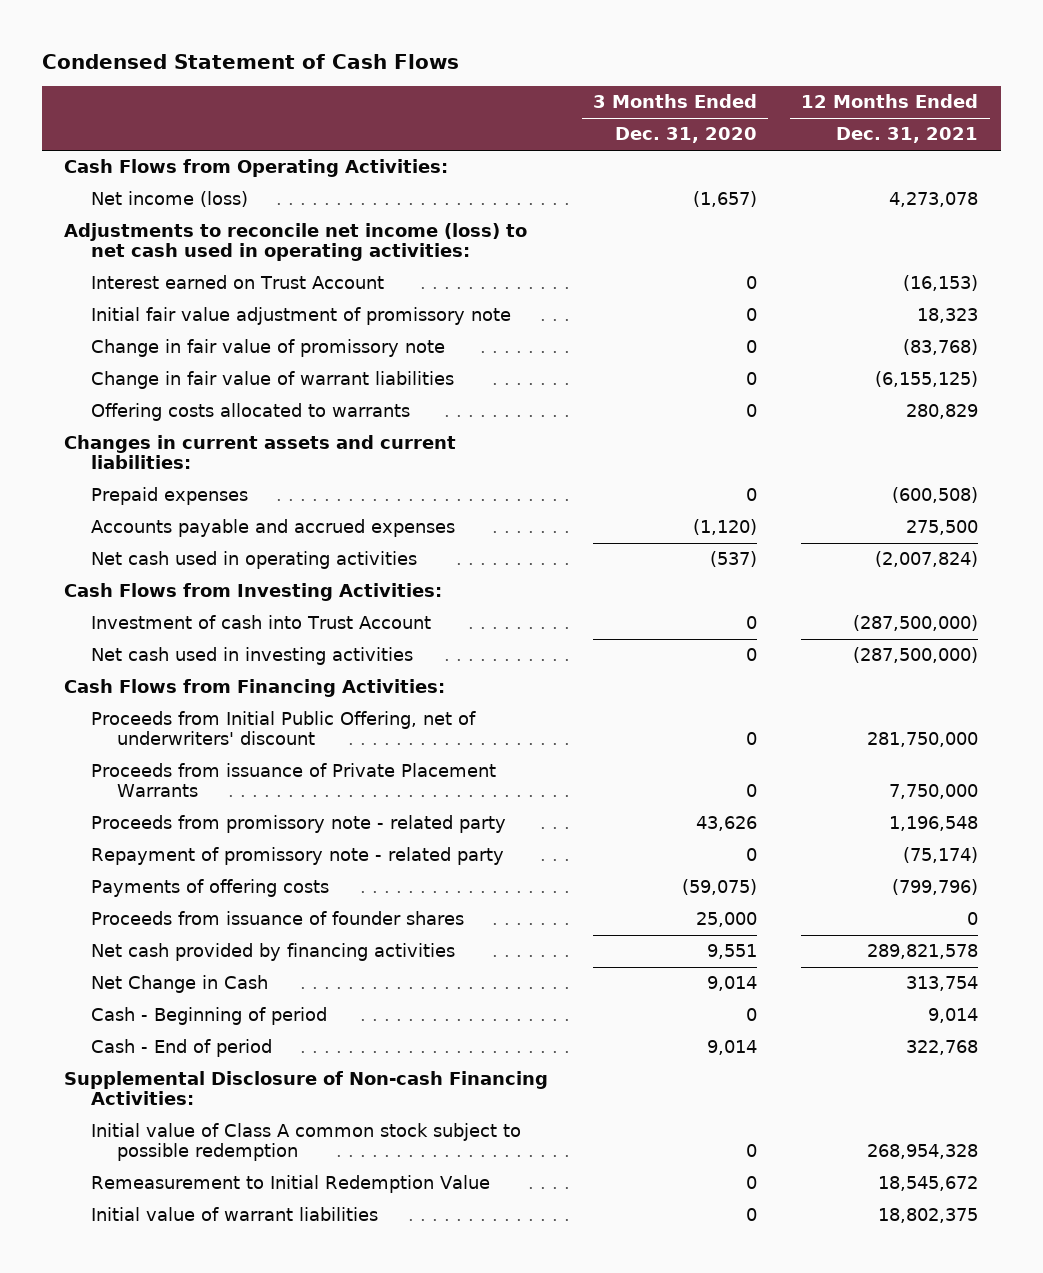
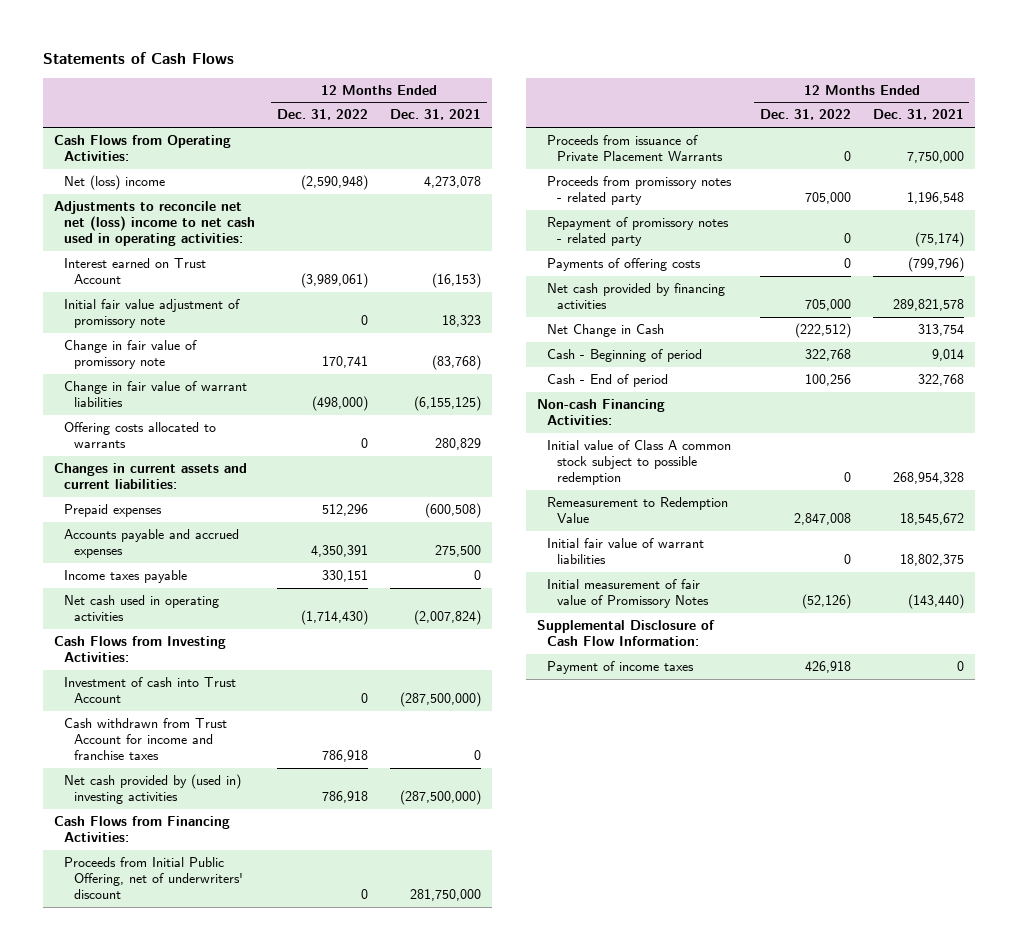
- Condensed Statement of Cash Flows
+ Statements of Cash Flows
- | 3 Months Ended Dec. 31, 2020 | 12 Months Ended Dec. 31, 2021
+ | 12 Months Ended Dec. 31, 2022 | 12 Months Ended Dec. 31, 2021
- Net income (loss) | (1,657) | 4,273,078
- Adjustments to reconcile net income (loss) to net cash used in operating activities:
+ Net (loss) income | (2,590,948) | 4,273,078
+ Adjustments to reconcile net net (loss) income to net cash used in operating activities:
+ Income taxes payable | 330,151 | 0
- Net cash used in investing activities | 0 | (287,500,000)
+ Cash withdrawn from Trust Account for income and franchise taxes | 786,918 | 0
+ Net cash provided by (used in) investing activities | 786,918 | (287,500,000)
- Proceeds from promissory note - related party | 43,626 | 1,196,548
- Repayment of promissory note - related party | 0 | (75,174)
+ Proceeds from promissory notes - related party | 705,000 | 1,196,548
+ Repayment of promissory notes - related party | 0 | (75,174)
- Proceeds from issuance of founder shares | 25,000 | 0
- Supplemental Disclosure of Non-cash Financing Activities:
+ Non-cash Financing Activities:
- Remeasurement to Initial Redemption Value | 0 | 18,545,672
- Initial value of warrant liabilities | 0 | 18,802,375
+ Remeasurement to Redemption Value | 2,847,008 | 18,545,672
+ Initial fair value of warrant liabilities | 0 | 18,802,375
+ Initial measurement of fair value of Promissory Notes | (52,126) | (143,440)
+ Supplemental Disclosure of Cash Flow Information:
+ Payment of income taxes | 426,918 | 0

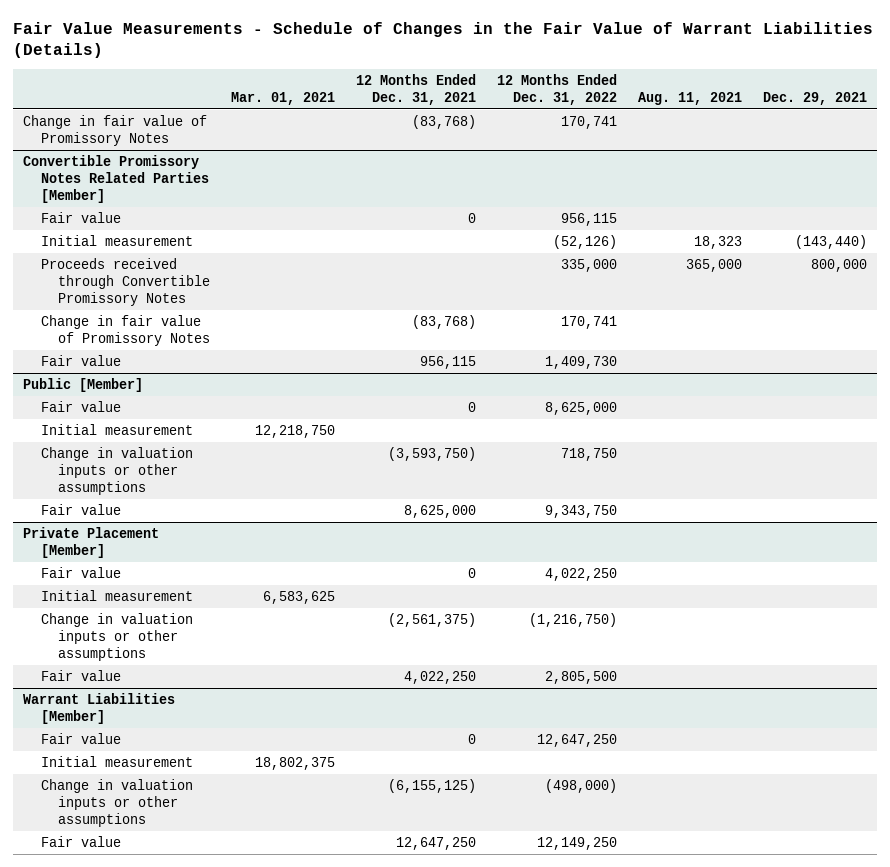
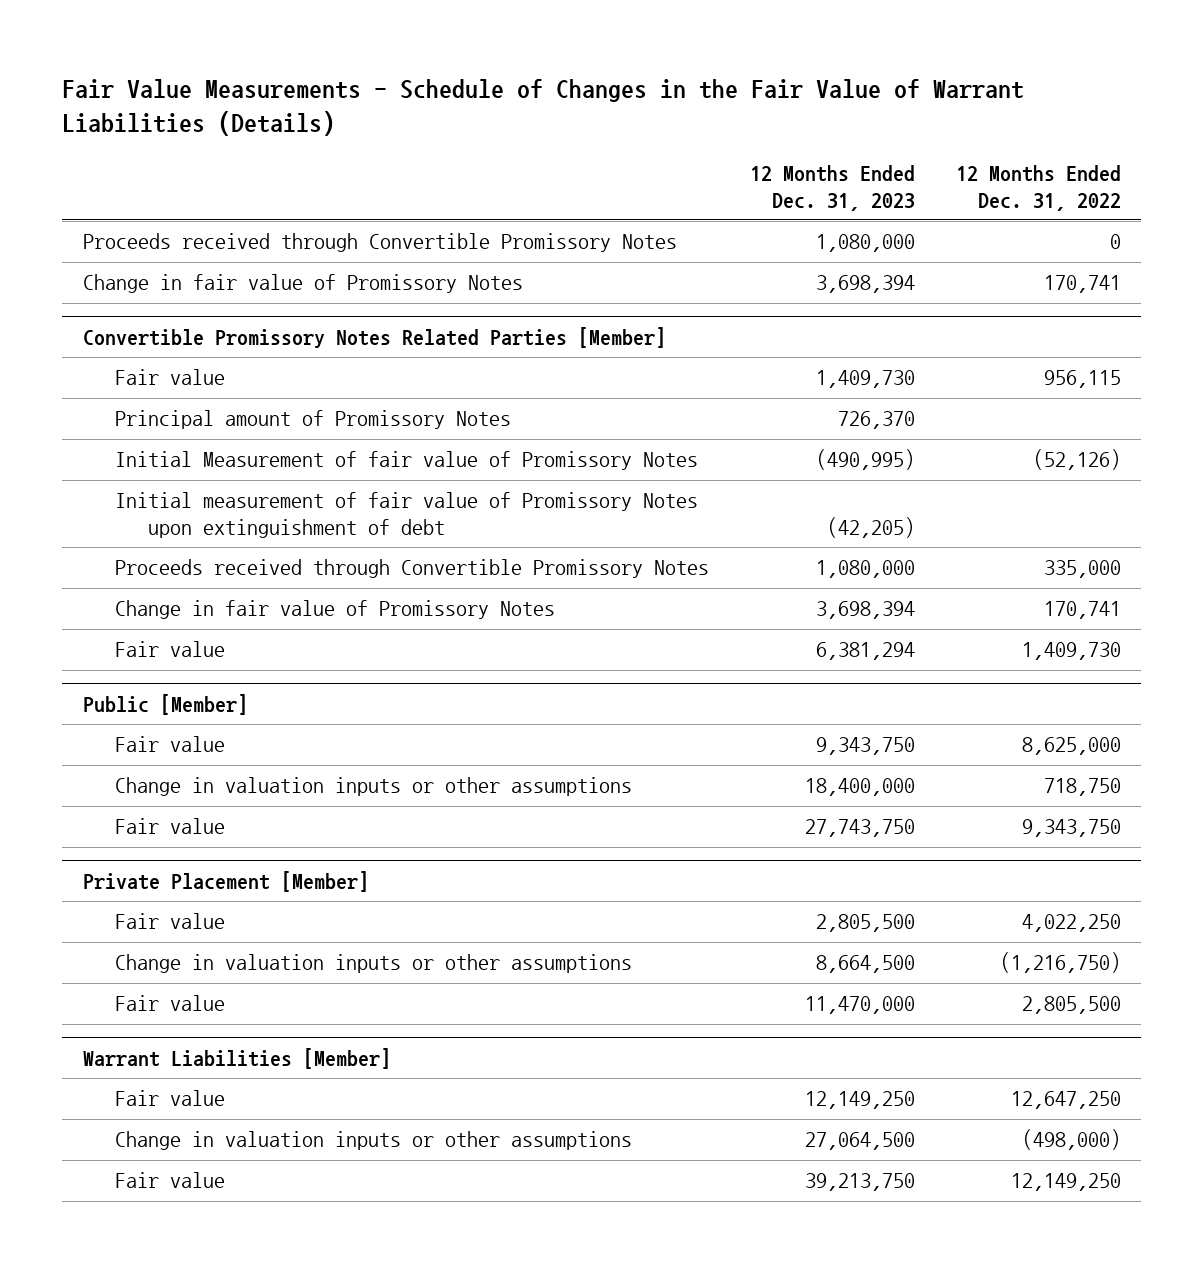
- | Mar. 01, 2021 | 12 Months Ended Dec. 31, 2021 | 12 Months Ended Dec. 31, 2022 | Aug. 11, 2021 | Dec. 29, 2021
+ | 12 Months Ended Dec. 31, 2023 | 12 Months Ended Dec. 31, 2022
+ Proceeds received through Convertible Promissory Notes | 1,080,000 | 0
@ Convertible Promissory Notes Related Parties [Member]
- Initial measurement | | | (52,126) | 18,323 | (143,440)
+ Principal amount of Promissory Notes | 726,370 |
+ Initial Measurement of fair value of Promissory Notes | (490,995) | (52,126)
+ Initial measurement of fair value of Promissory Notes upon extinguishment of debt | (42,205) |
@ Public [Member]
- Initial measurement | 12,218,750 | | | |
@ Private Placement [Member]
- Initial measurement | 6,583,625 | | | |
@ Warrant Liabilities [Member]
- Initial measurement | 18,802,375 | | | |

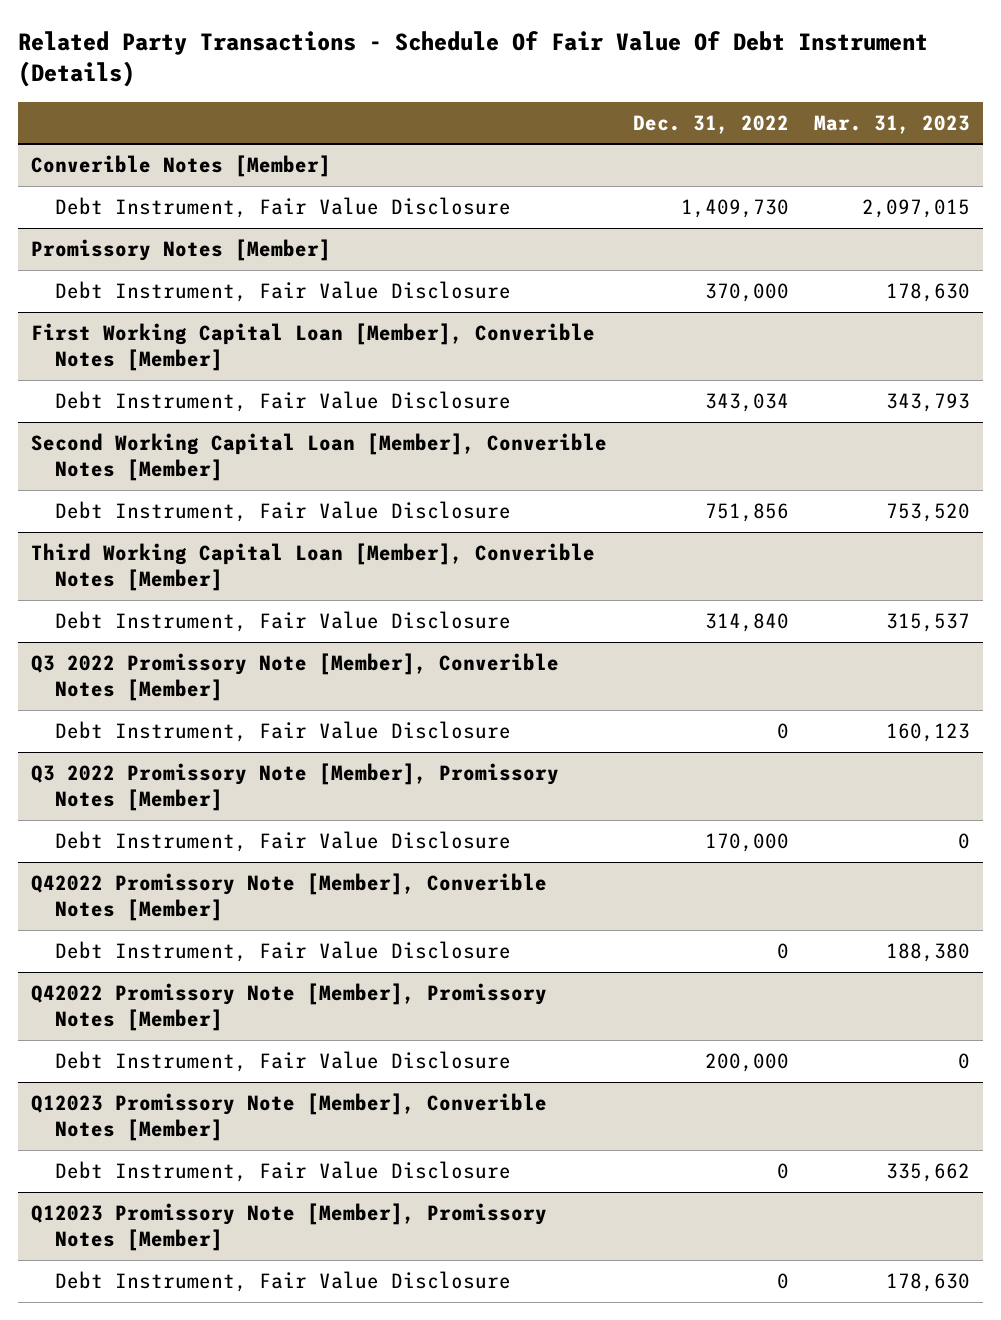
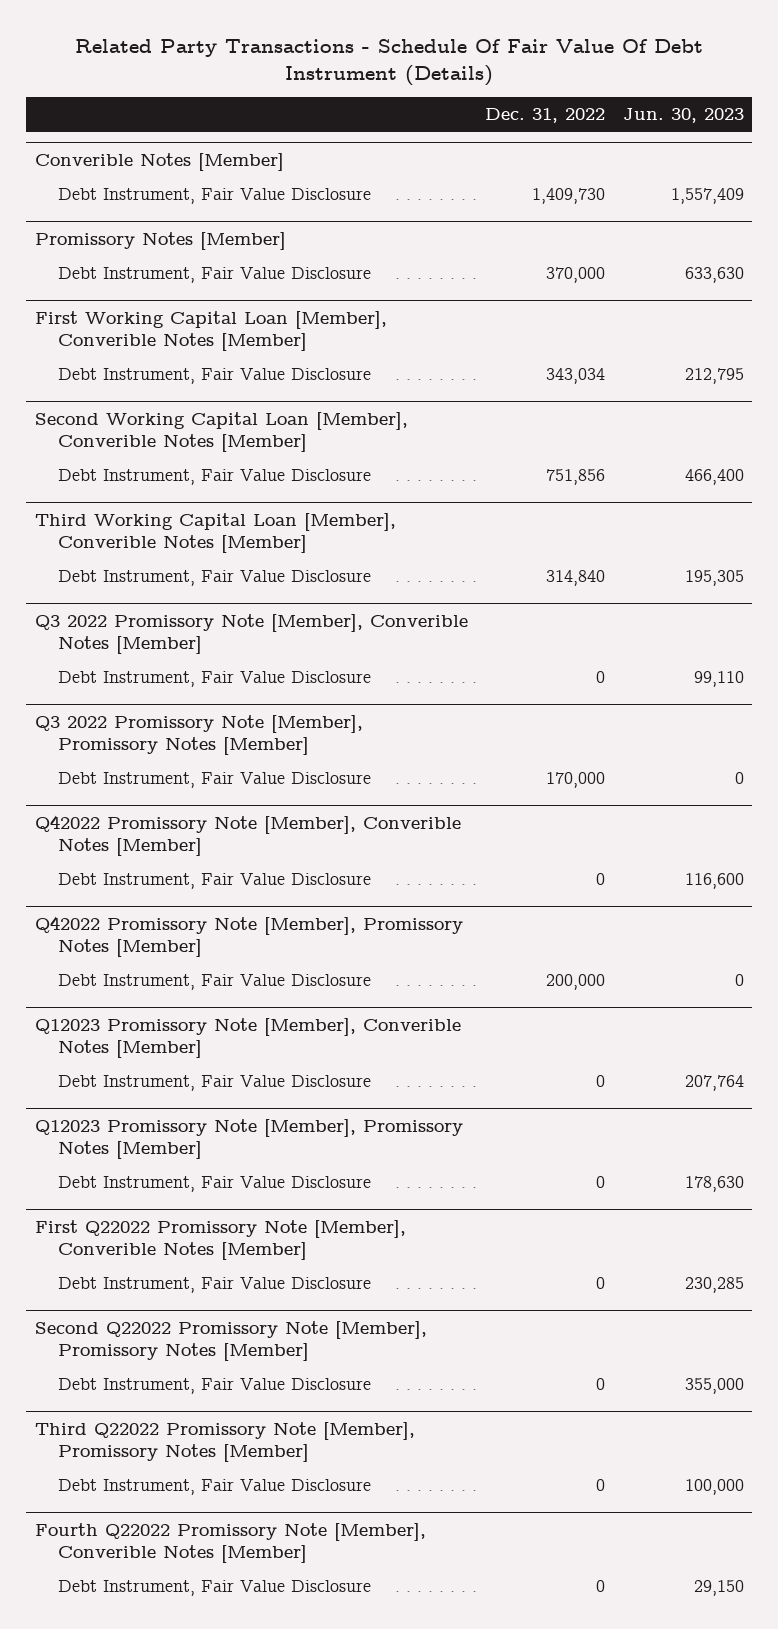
- | Dec. 31, 2022 | Mar. 31, 2023
+ | Dec. 31, 2022 | Jun. 30, 2023
+ First Q22022 Promissory Note [Member], Converible Notes [Member]
+ Debt Instrument, Fair Value Disclosure | 0 | 230,285
+ Second Q22022 Promissory Note [Member], Promissory Notes [Member]
+ Debt Instrument, Fair Value Disclosure | 0 | 355,000
+ Third Q22022 Promissory Note [Member], Promissory Notes [Member]
+ Debt Instrument, Fair Value Disclosure | 0 | 100,000
+ Fourth Q22022 Promissory Note [Member], Converible Notes [Member]
+ Debt Instrument, Fair Value Disclosure | 0 | 29,150

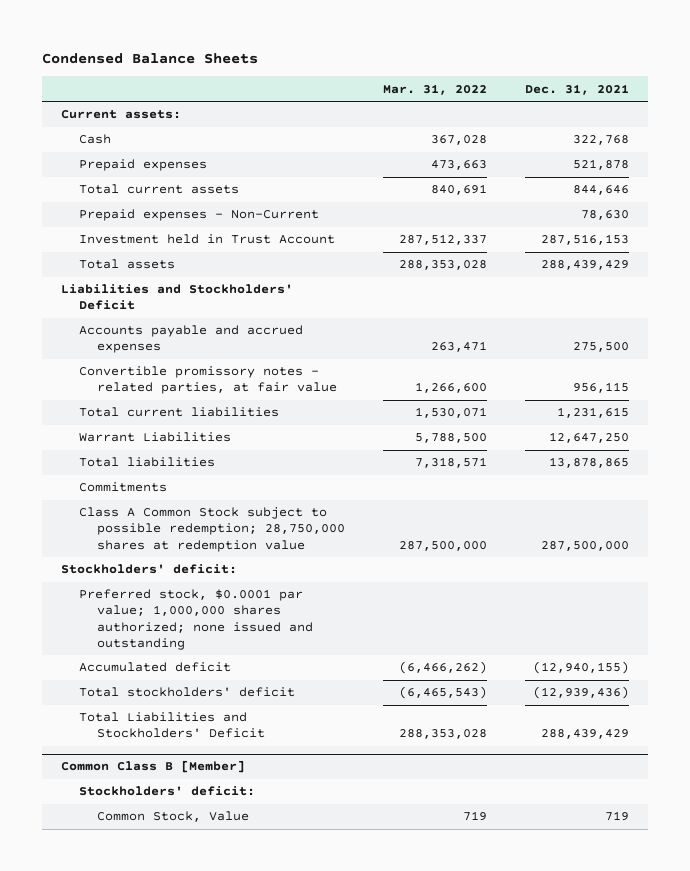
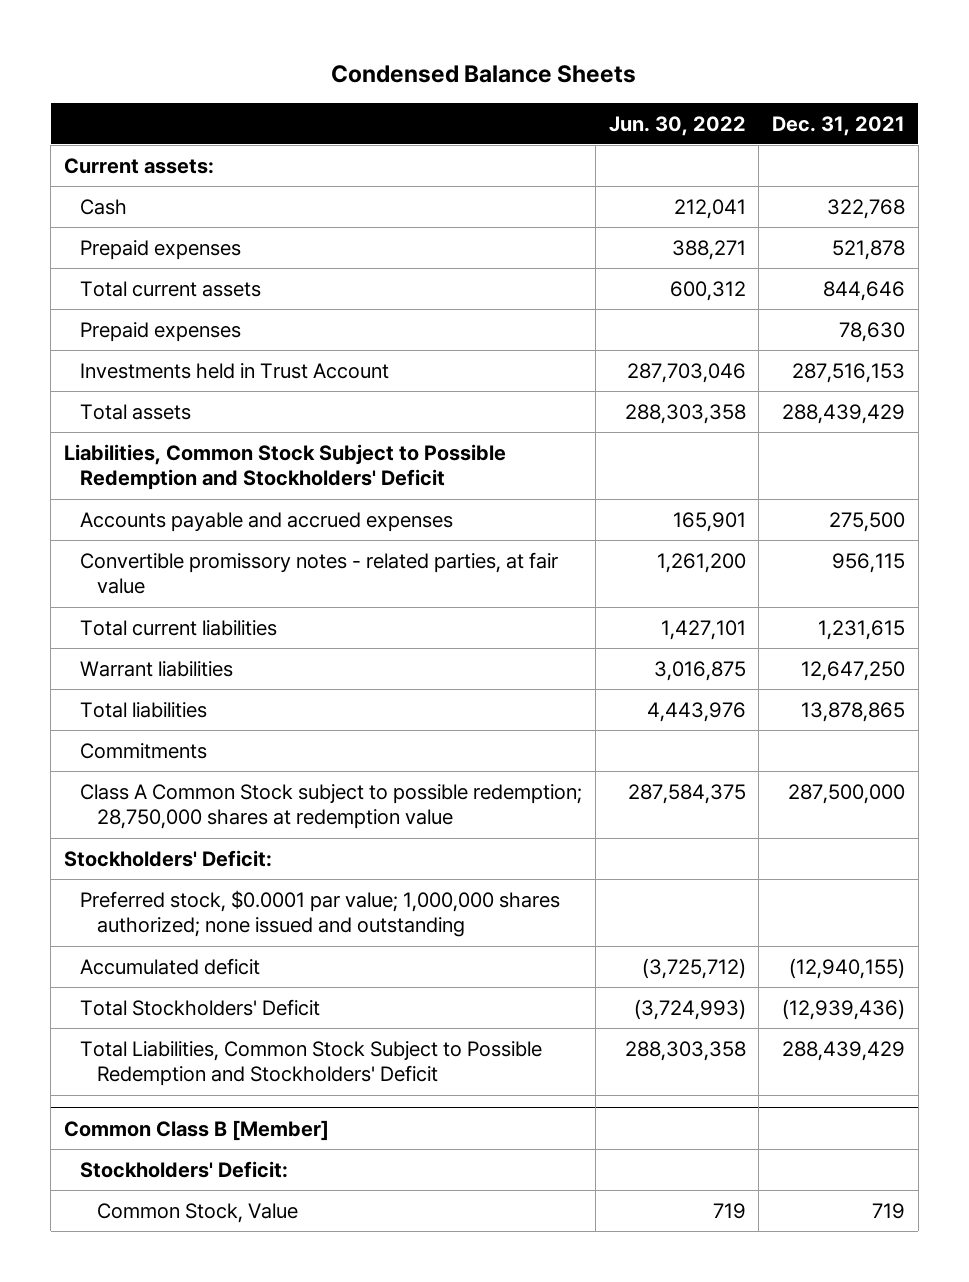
- | Mar. 31, 2022 | Dec. 31, 2021
+ | Jun. 30, 2022 | Dec. 31, 2021
- Prepaid expenses - Non-Current | | 78,630
- Investment held in Trust Account | 287,512,337 | 287,516,153
+ Prepaid expenses | | 78,630
+ Investments held in Trust Account | 287,703,046 | 287,516,153
- Liabilities and Stockholders' Deficit
+ Liabilities, Common Stock Subject to Possible Redemption and Stockholders' Deficit
- Warrant Liabilities | 5,788,500 | 12,647,250
+ Warrant liabilities | 3,016,875 | 12,647,250
- Stockholders' deficit:
+ Stockholders' Deficit:
- Total stockholders' deficit | (6,465,543) | (12,939,436)
- Total Liabilities and Stockholders' Deficit | 288,353,028 | 288,439,429
+ Total Stockholders' Deficit | (3,724,993) | (12,939,436)
+ Total Liabilities, Common Stock Subject to Possible Redemption and Stockholders' Deficit | 288,303,358 | 288,439,429
@ Common Class B [Member]
- Stockholders' deficit:
+ Stockholders' Deficit:

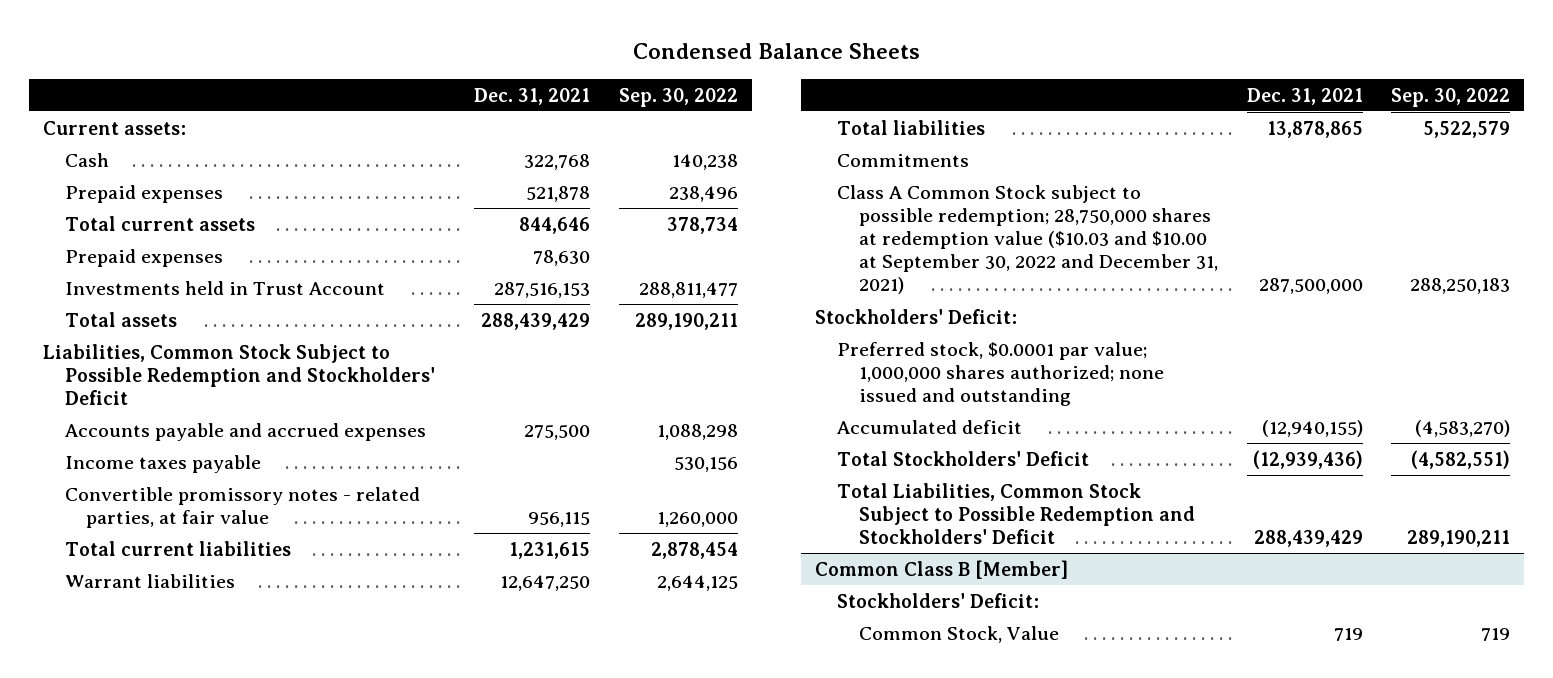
- | Jun. 30, 2022 | Dec. 31, 2021
+ | Dec. 31, 2021 | Sep. 30, 2022
+ Income taxes payable | | 530,156
- Class A Common Stock subject to possible redemption; 28,750,000 shares at redemption value | 287,584,375 | 287,500,000
+ Class A Common Stock subject to possible redemption; 28,750,000 shares at redemption value ($10.03 and $10.00 at September 30, 2022 and December 31, 2021) | 287,500,000 | 288,250,183

